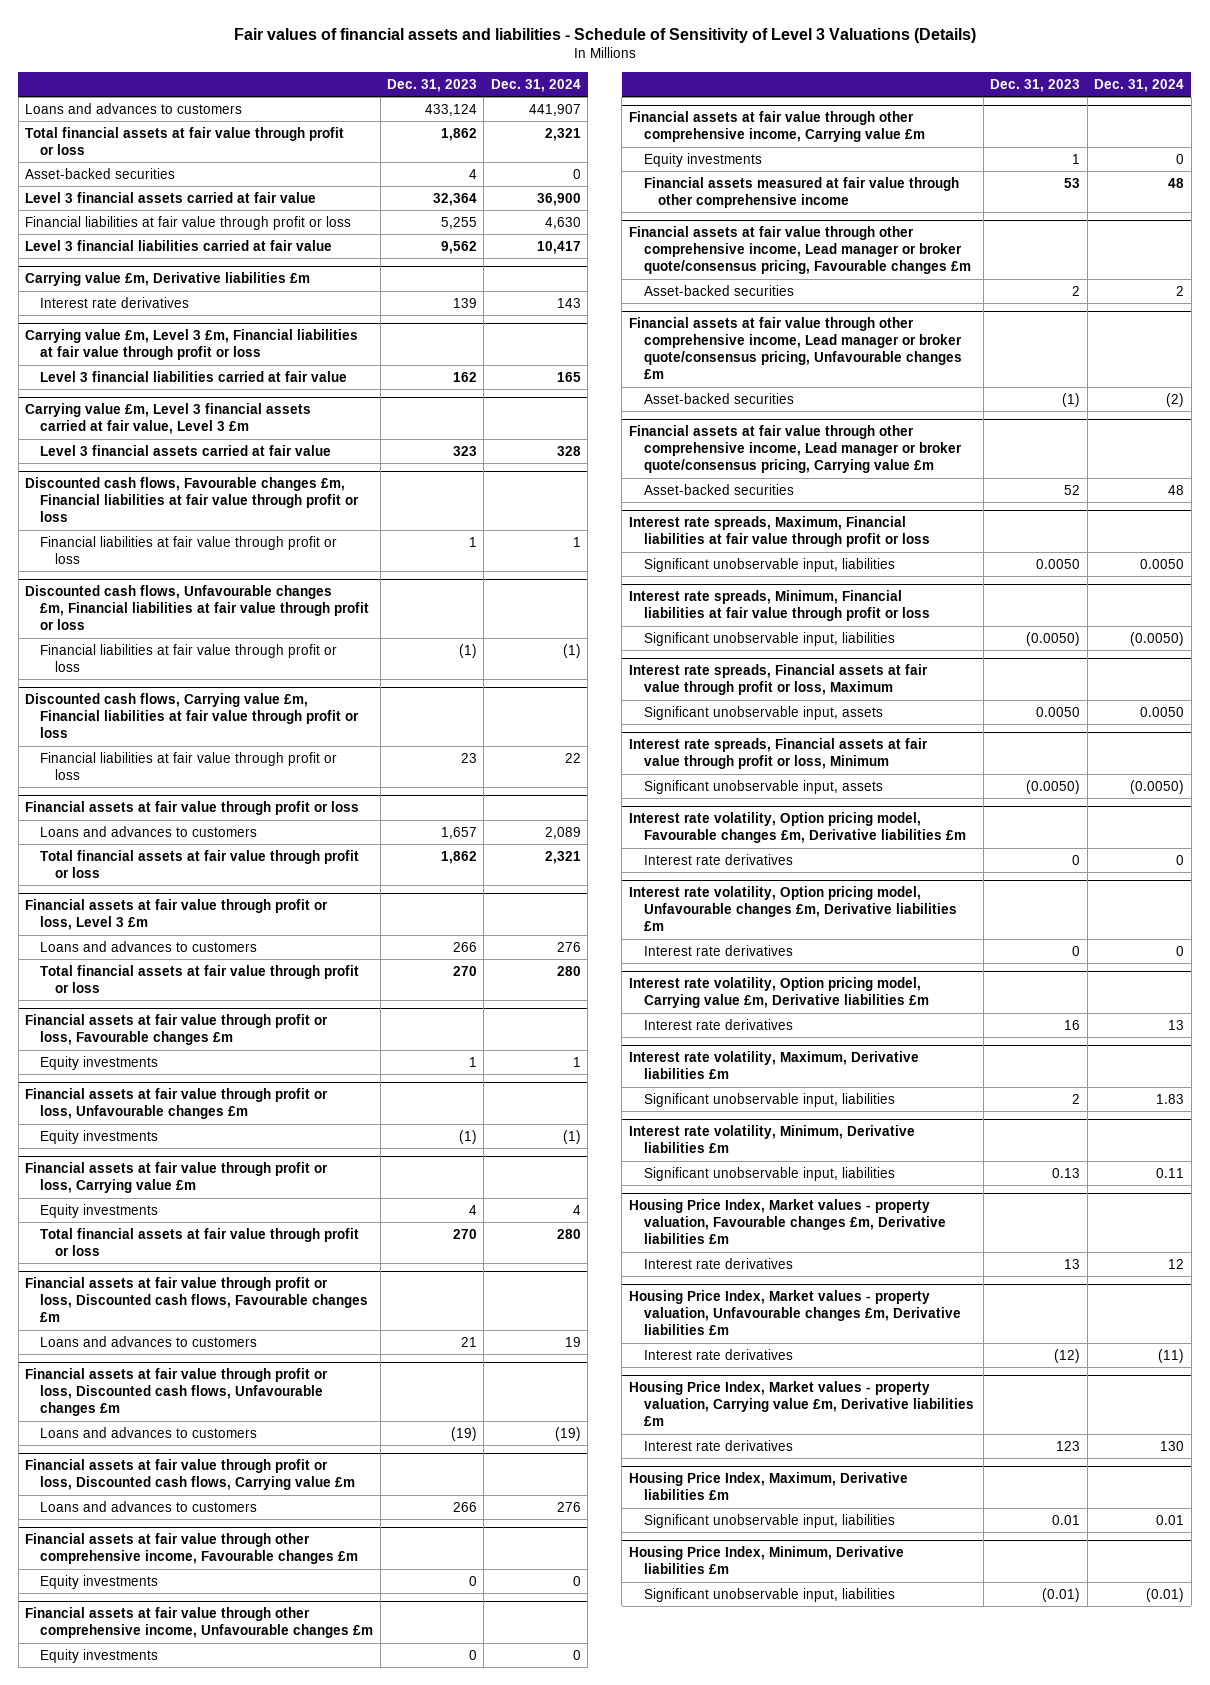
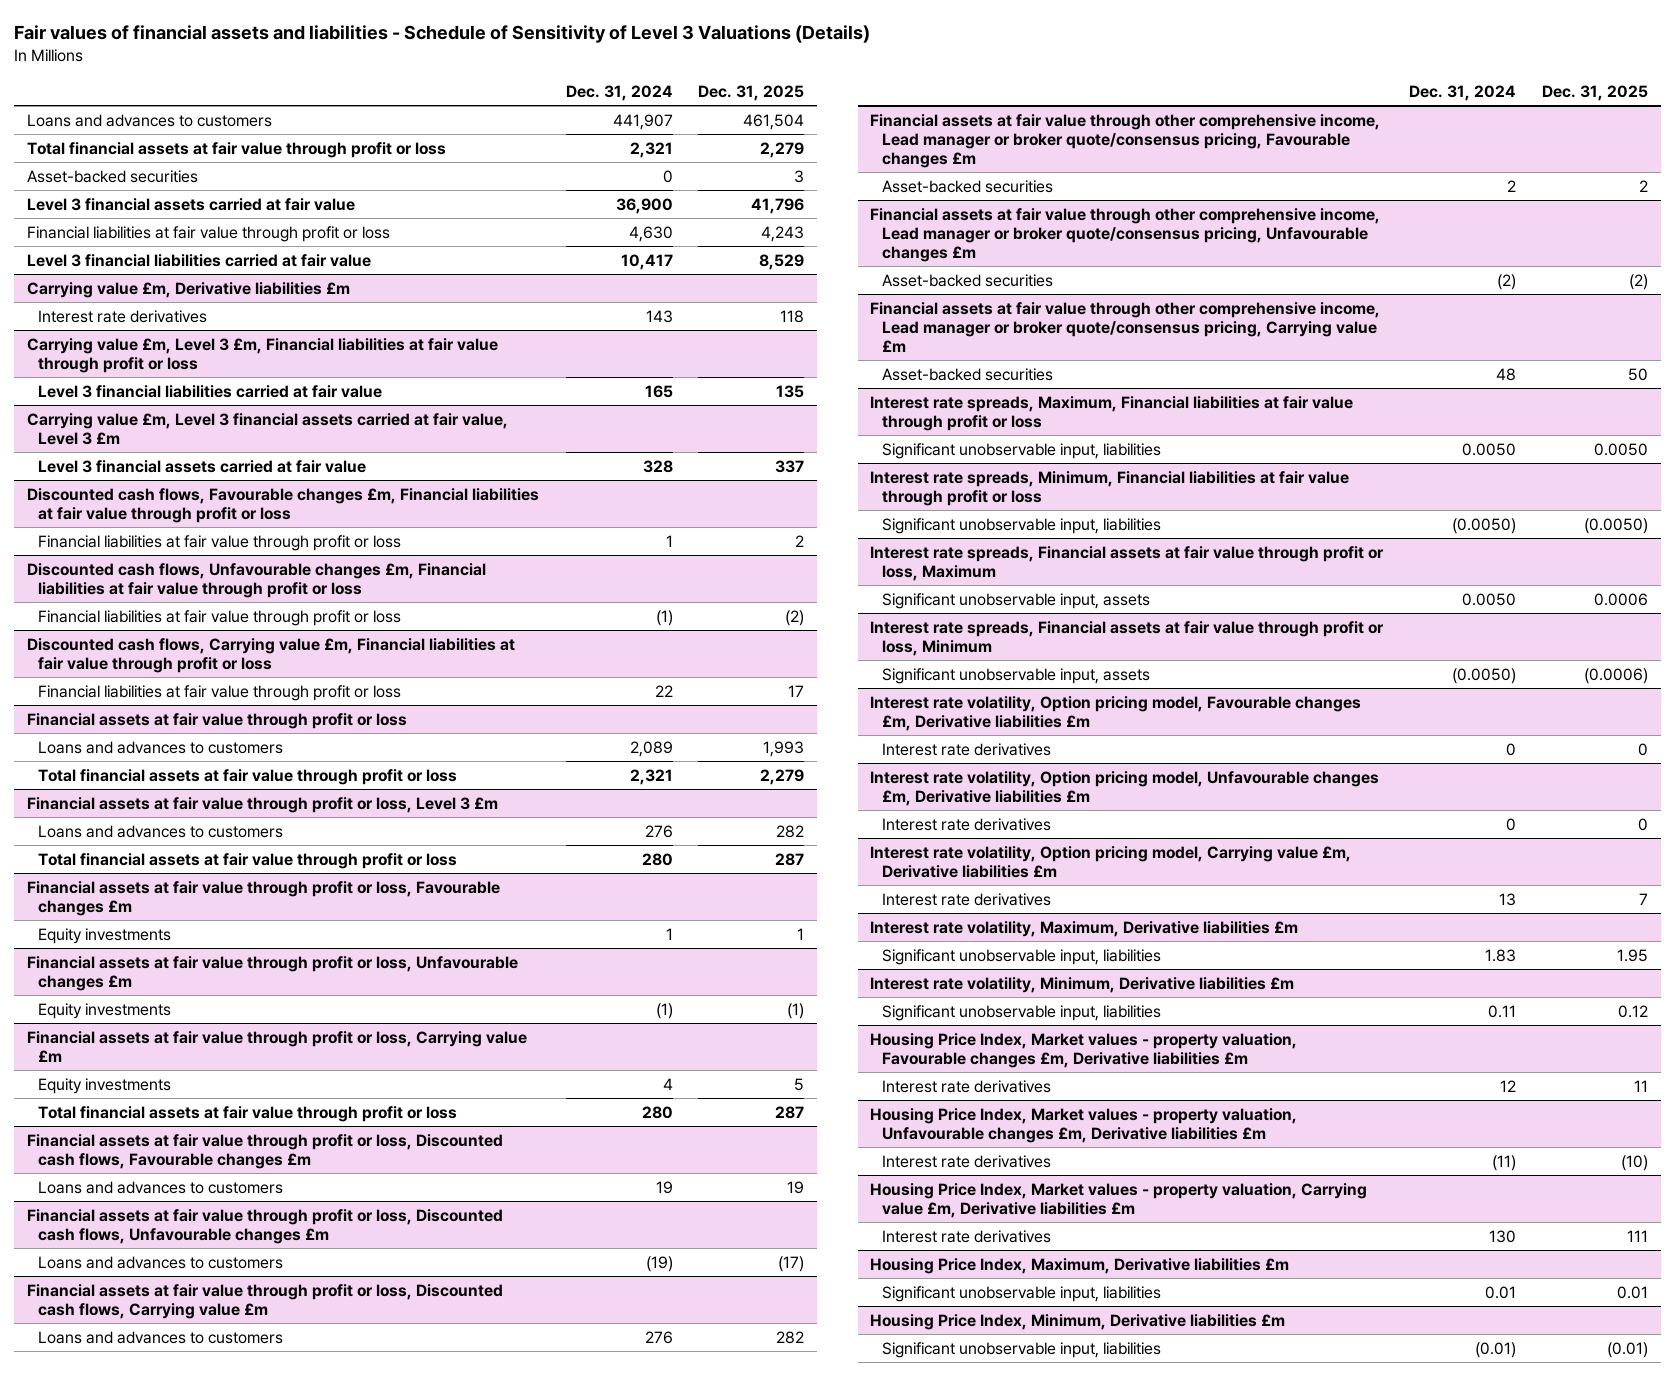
- | Dec. 31, 2023 | Dec. 31, 2024
+ | Dec. 31, 2024 | Dec. 31, 2025
- Financial assets at fair value through other comprehensive income, Favourable changes £m
- Equity investments | 0 | 0
- Financial assets at fair value through other comprehensive income, Unfavourable changes £m
- Equity investments | 0 | 0
- Financial assets at fair value through other comprehensive income, Carrying value £m
- Equity investments | 1 | 0
- Financial assets measured at fair value through other comprehensive income | 53 | 48

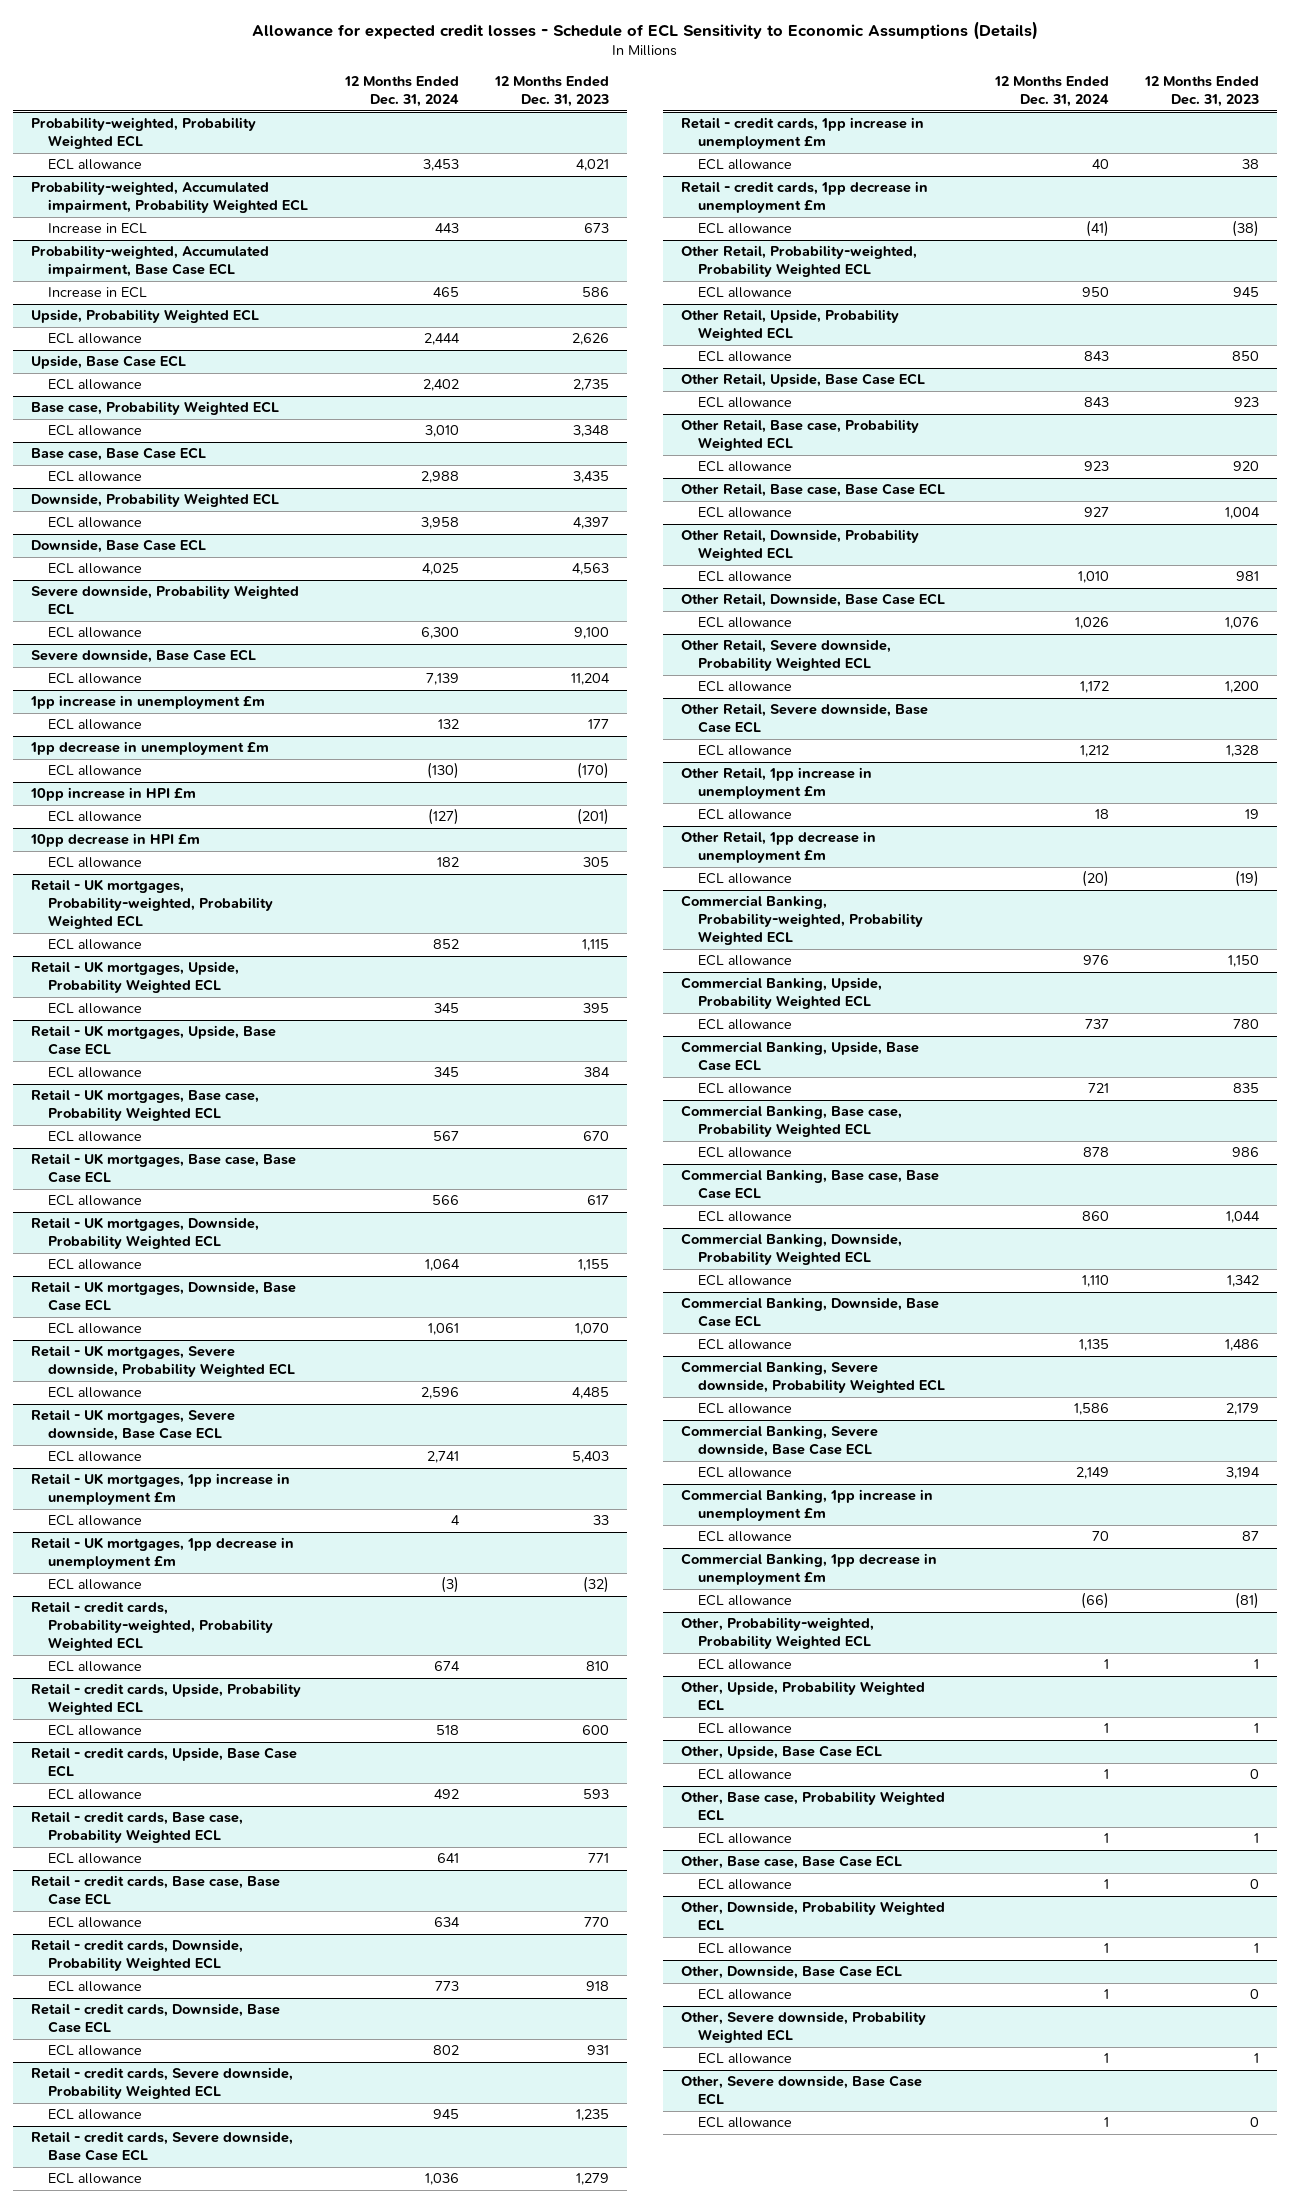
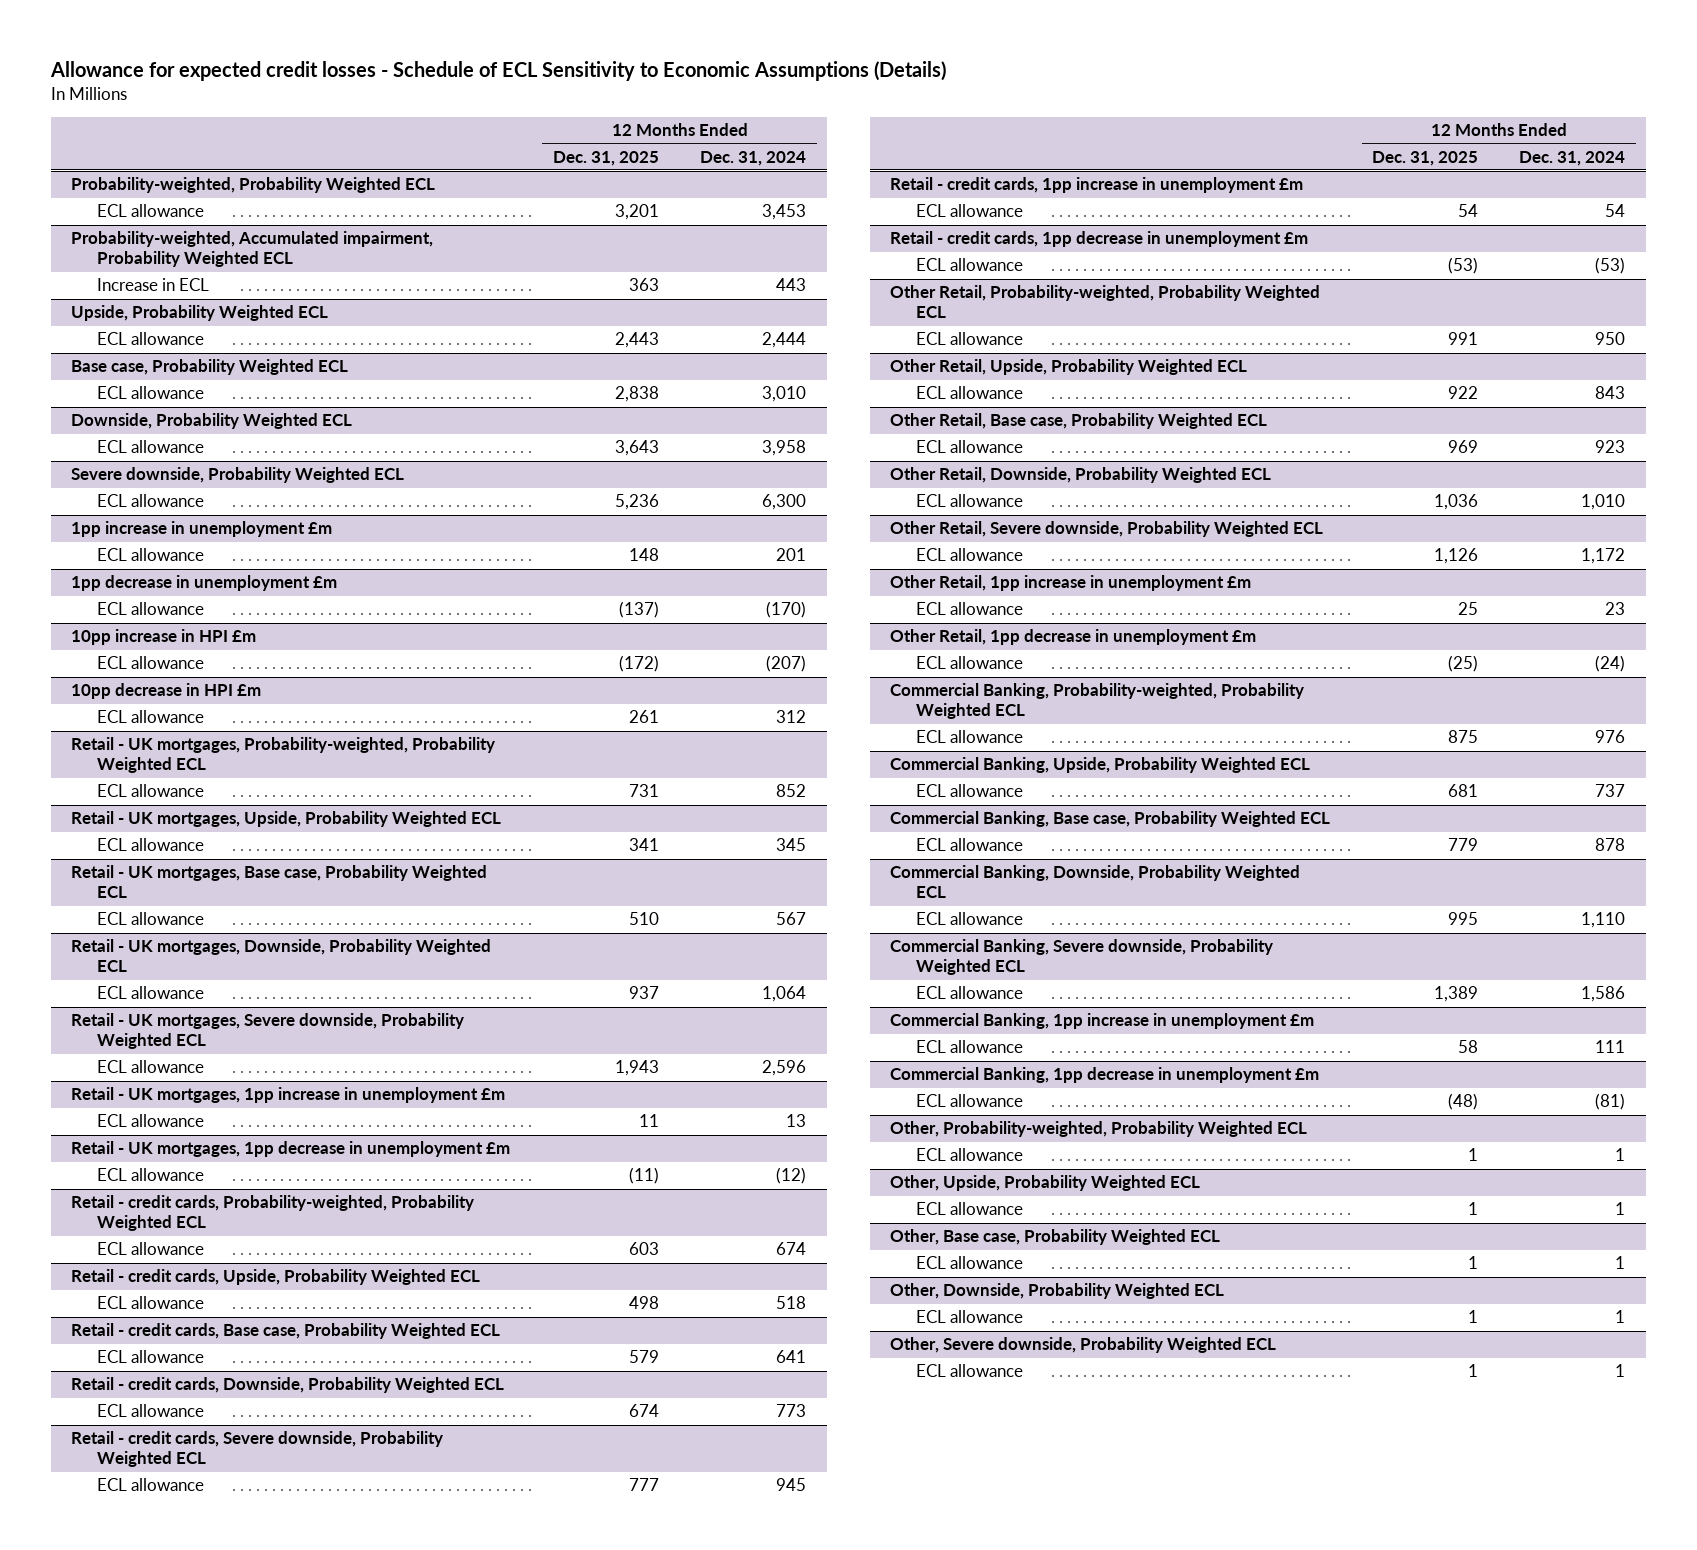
- | 12 Months Ended Dec. 31, 2024 | 12 Months Ended Dec. 31, 2023
+ | 12 Months Ended Dec. 31, 2025 | 12 Months Ended Dec. 31, 2024
- Probability-weighted, Accumulated impairment, Base Case ECL
- Increase in ECL | 465 | 586
- Upside, Base Case ECL
- ECL allowance | 2,402 | 2,735
- Base case, Base Case ECL
- ECL allowance | 2,988 | 3,435
- Downside, Base Case ECL
- ECL allowance | 4,025 | 4,563
- Severe downside, Base Case ECL
- ECL allowance | 7,139 | 11,204
@ 1pp increase in unemployment £m
- ECL allowance | 132 | 177
+ ECL allowance | 148 | 201
@ 1pp decrease in unemployment £m
- ECL allowance | (130) | (170)
+ ECL allowance | (137) | (170)
@ 10pp increase in HPI £m
- ECL allowance | (127) | (201)
+ ECL allowance | (172) | (207)
@ 10pp decrease in HPI £m
- ECL allowance | 182 | 305
+ ECL allowance | 261 | 312
- Retail - UK mortgages, Upside, Base Case ECL
- ECL allowance | 345 | 384
- Retail - UK mortgages, Base case, Base Case ECL
- ECL allowance | 566 | 617
- Retail - UK mortgages, Downside, Base Case ECL
- ECL allowance | 1,061 | 1,070
- Retail - UK mortgages, Severe downside, Base Case ECL
- ECL allowance | 2,741 | 5,403
@ Retail - UK mortgages, 1pp increase in unemployment £m
- ECL allowance | 4 | 33
+ ECL allowance | 11 | 13
@ Retail - UK mortgages, 1pp decrease in unemployment £m
- ECL allowance | (3) | (32)
+ ECL allowance | (11) | (12)
- Retail - credit cards, Upside, Base Case ECL
- ECL allowance | 492 | 593
- Retail - credit cards, Base case, Base Case ECL
- ECL allowance | 634 | 770
- Retail - credit cards, Downside, Base Case ECL
- ECL allowance | 802 | 931
- Retail - credit cards, Severe downside, Base Case ECL
- ECL allowance | 1,036 | 1,279
@ Retail - credit cards, 1pp increase in unemployment £m
- ECL allowance | 40 | 38
+ ECL allowance | 54 | 54
@ Retail - credit cards, 1pp decrease in unemployment £m
- ECL allowance | (41) | (38)
+ ECL allowance | (53) | (53)
- Other Retail, Upside, Base Case ECL
- ECL allowance | 843 | 923
- Other Retail, Base case, Base Case ECL
- ECL allowance | 927 | 1,004
- Other Retail, Downside, Base Case ECL
- ECL allowance | 1,026 | 1,076
- Other Retail, Severe downside, Base Case ECL
- ECL allowance | 1,212 | 1,328
@ Other Retail, 1pp increase in unemployment £m
- ECL allowance | 18 | 19
+ ECL allowance | 25 | 23
@ Other Retail, 1pp decrease in unemployment £m
- ECL allowance | (20) | (19)
+ ECL allowance | (25) | (24)
- Commercial Banking, Upside, Base Case ECL
- ECL allowance | 721 | 835
- Commercial Banking, Base case, Base Case ECL
- ECL allowance | 860 | 1,044
- Commercial Banking, Downside, Base Case ECL
- ECL allowance | 1,135 | 1,486
- Commercial Banking, Severe downside, Base Case ECL
- ECL allowance | 2,149 | 3,194
@ Commercial Banking, 1pp increase in unemployment £m
- ECL allowance | 70 | 87
+ ECL allowance | 58 | 111
@ Commercial Banking, 1pp decrease in unemployment £m
- ECL allowance | (66) | (81)
+ ECL allowance | (48) | (81)
- Other, Upside, Base Case ECL
- ECL allowance | 1 | 0
- Other, Base case, Base Case ECL
- ECL allowance | 1 | 0
- Other, Downside, Base Case ECL
- ECL allowance | 1 | 0
- Other, Severe downside, Base Case ECL
- ECL allowance | 1 | 0

